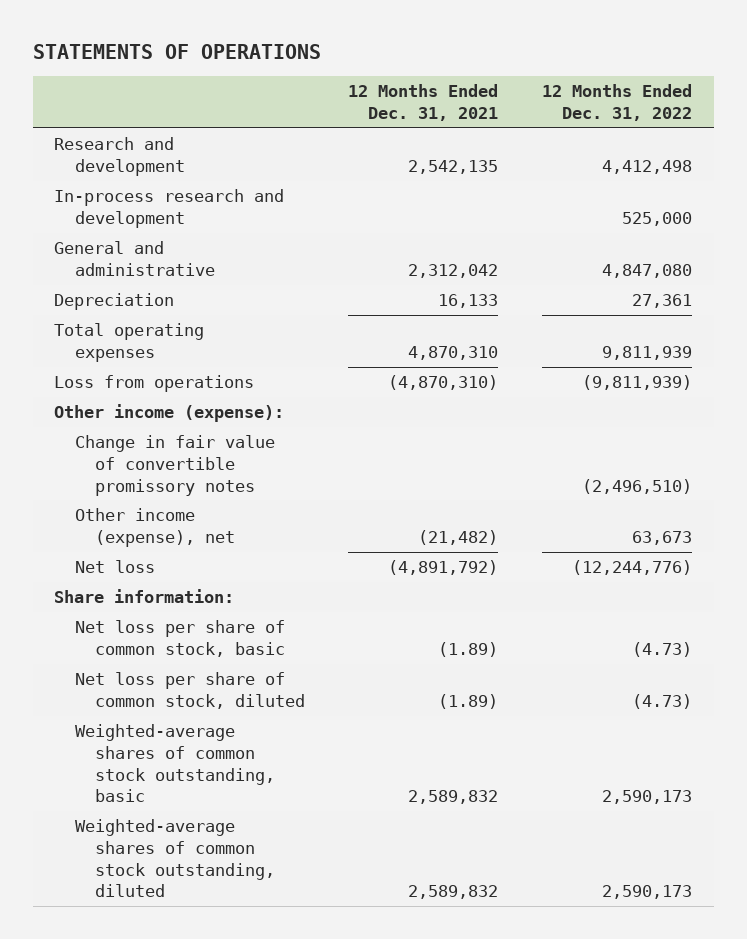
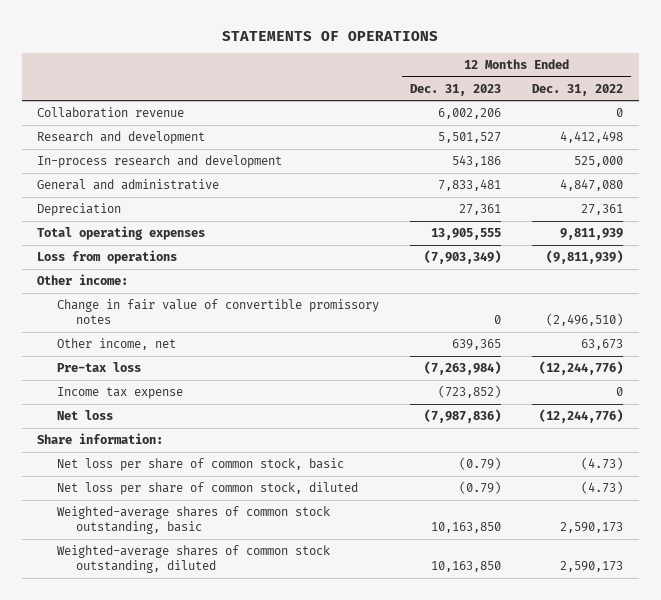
- | 12 Months Ended Dec. 31, 2021 | 12 Months Ended Dec. 31, 2022
+ | 12 Months Ended Dec. 31, 2023 | 12 Months Ended Dec. 31, 2022
+ Collaboration revenue | 6,002,206 | 0
- Other income (expense):
+ Other income:
- Other income (expense), net | (21,482) | 63,673
+ Other income, net | 639,365 | 63,673
+ Pre-tax loss | (7,263,984) | (12,244,776)
+ Income tax expense | (723,852) | 0

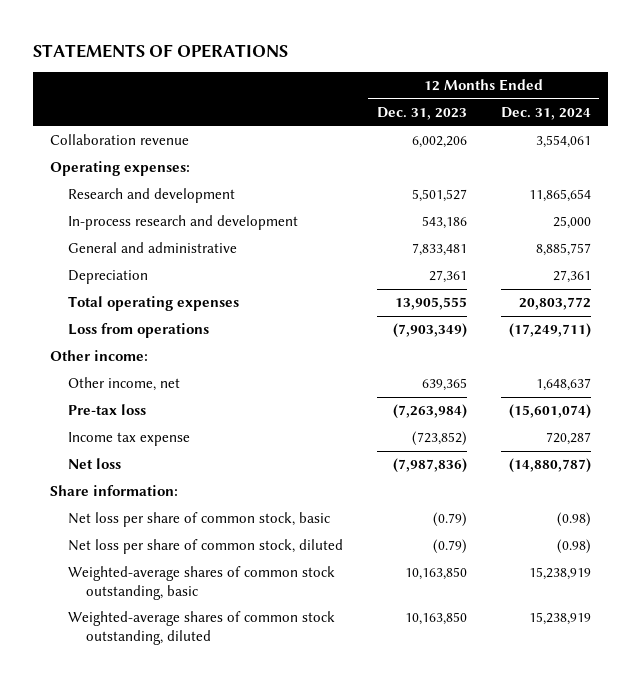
- | 12 Months Ended Dec. 31, 2023 | 12 Months Ended Dec. 31, 2022
+ | 12 Months Ended Dec. 31, 2023 | 12 Months Ended Dec. 31, 2024
+ Operating expenses:
- Change in fair value of convertible promissory notes | 0 | (2,496,510)

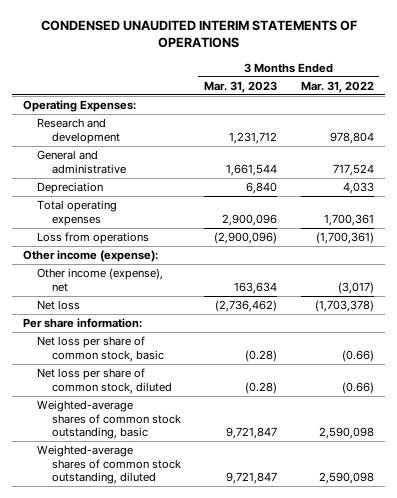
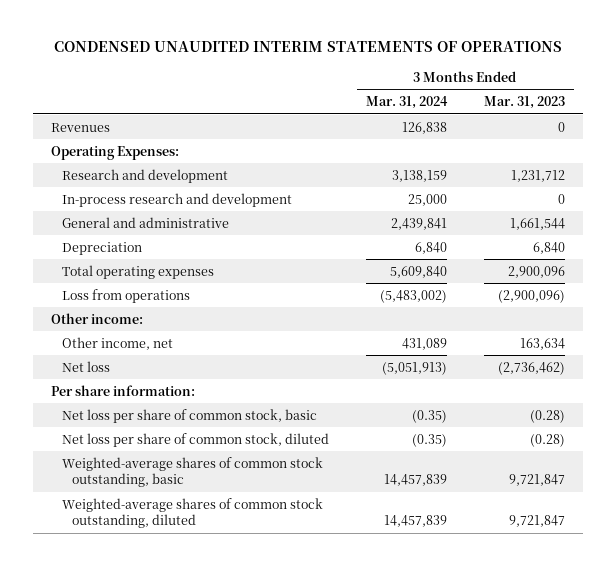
- | 3 Months Ended Mar. 31, 2023 | 3 Months Ended Mar. 31, 2022
+ | 3 Months Ended Mar. 31, 2024 | 3 Months Ended Mar. 31, 2023
+ Revenues | 126,838 | 0
+ In-process research and development | 25,000 | 0
- Other income (expense):
- Other income (expense), net | 163,634 | (3,017)
+ Other income:
+ Other income, net | 431,089 | 163,634

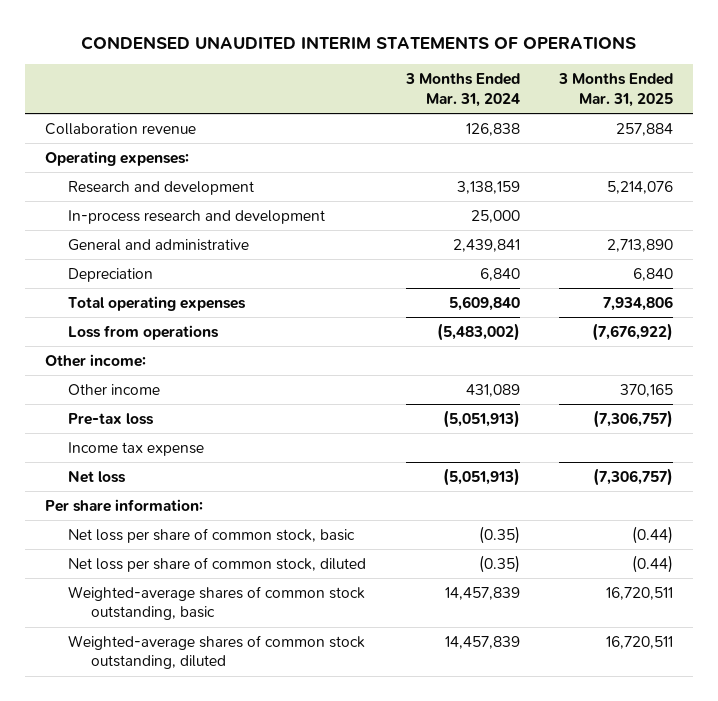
- | 3 Months Ended Mar. 31, 2024 | 3 Months Ended Mar. 31, 2023
+ | 3 Months Ended Mar. 31, 2024 | 3 Months Ended Mar. 31, 2025
- Revenues | 126,838 | 0
- Operating Expenses:
+ Collaboration revenue | 126,838 | 257,884
+ Operating expenses:
- Other income, net | 431,089 | 163,634
+ Other income | 431,089 | 370,165
+ Pre-tax loss | (5,051,913) | (7,306,757)
+ Income tax expense

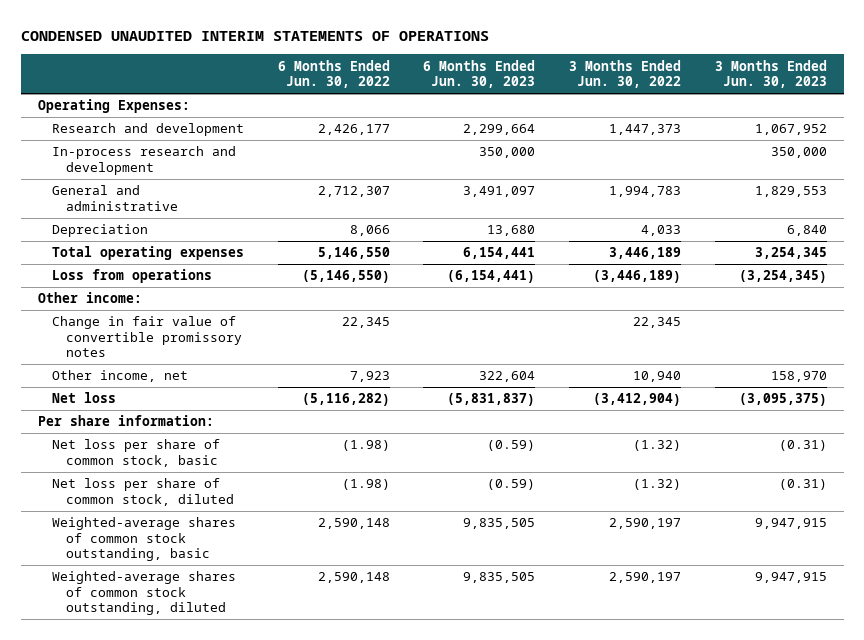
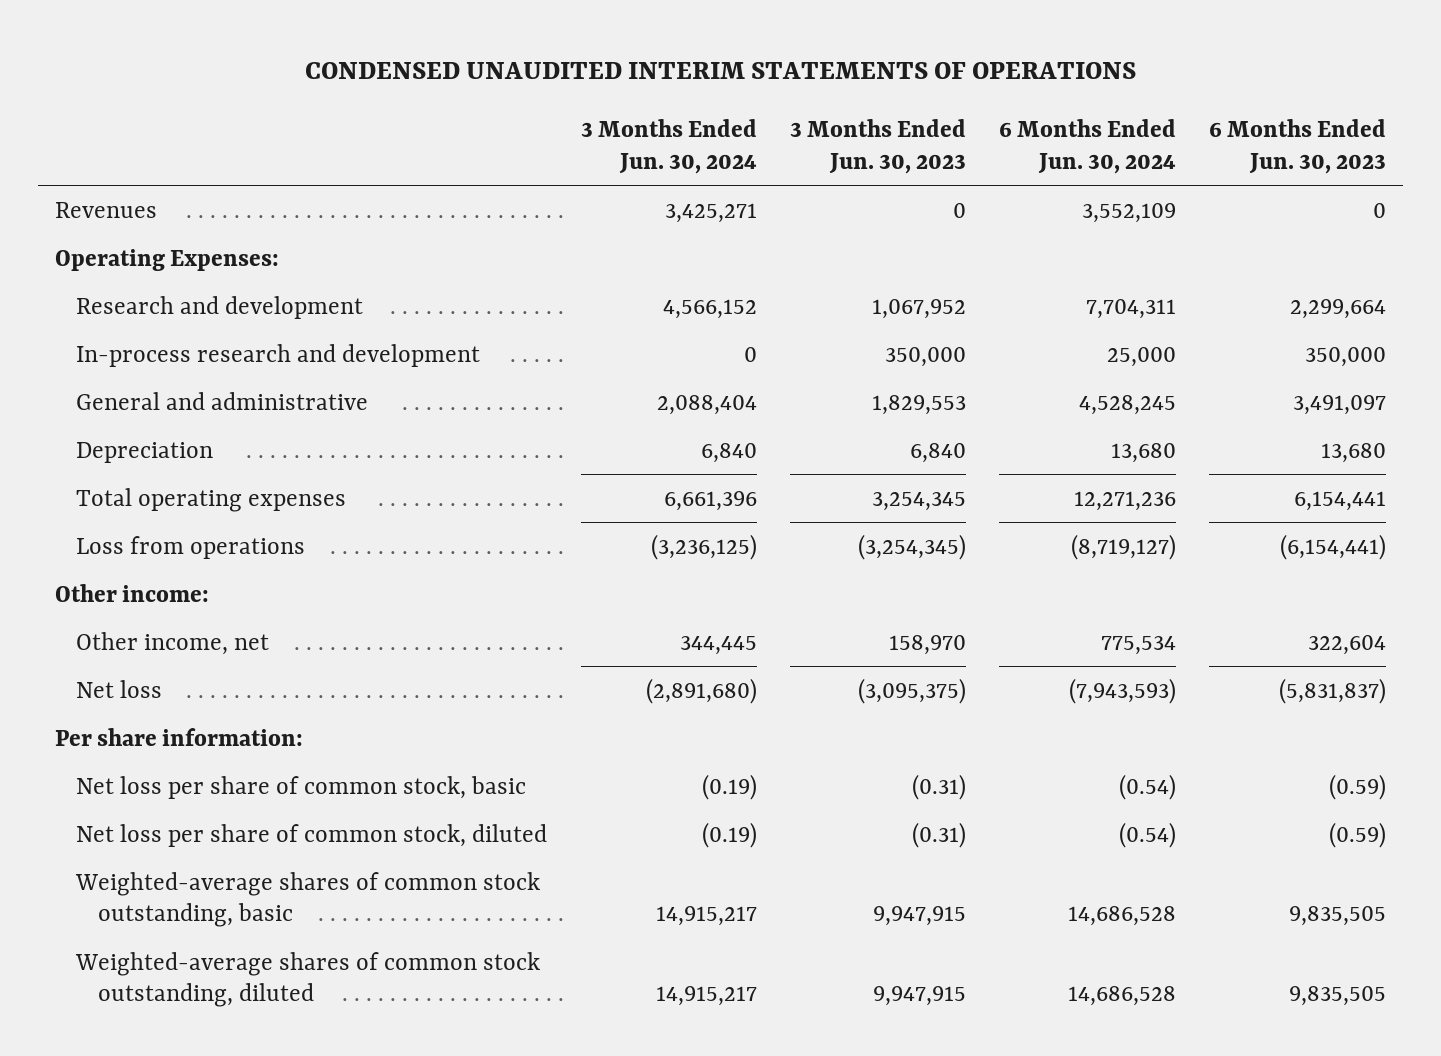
- | 6 Months Ended Jun. 30, 2022 | 6 Months Ended Jun. 30, 2023 | 3 Months Ended Jun. 30, 2022 | 3 Months Ended Jun. 30, 2023
+ | 3 Months Ended Jun. 30, 2024 | 3 Months Ended Jun. 30, 2023 | 6 Months Ended Jun. 30, 2024 | 6 Months Ended Jun. 30, 2023
+ Revenues | 3,425,271 | 0 | 3,552,109 | 0
- Change in fair value of convertible promissory notes | 22,345 | | 22,345 |

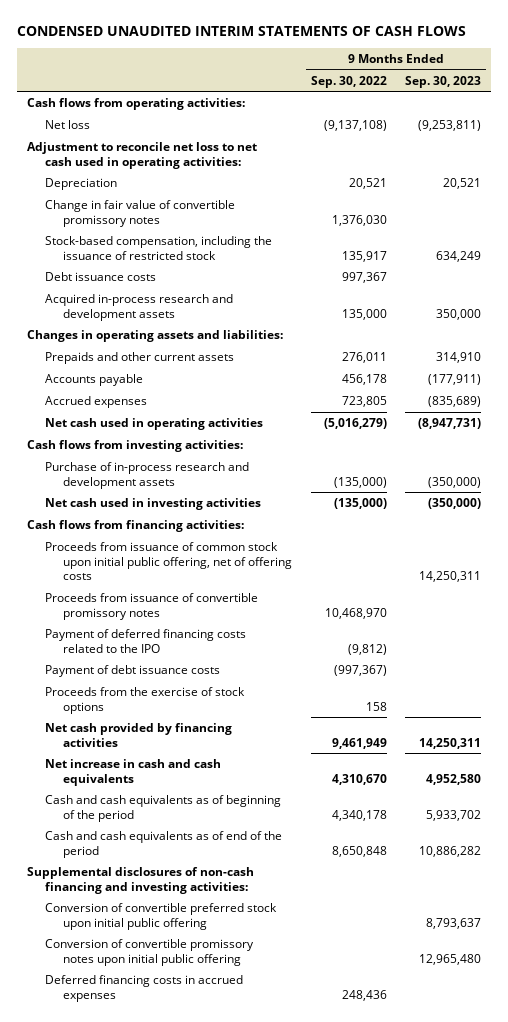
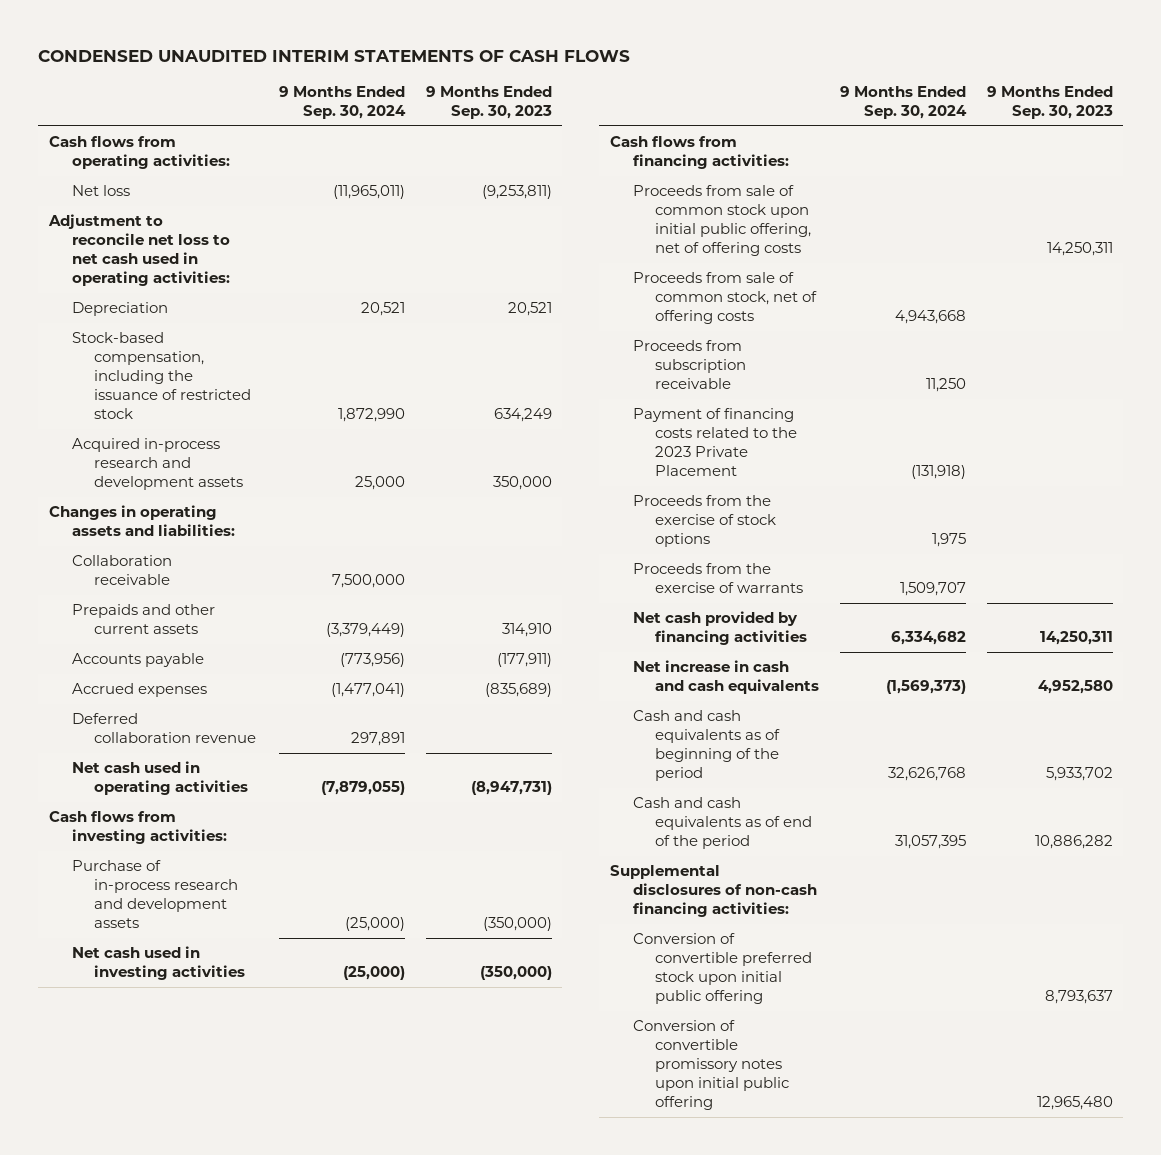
- | 9 Months Ended Sep. 30, 2022 | 9 Months Ended Sep. 30, 2023
+ | 9 Months Ended Sep. 30, 2024 | 9 Months Ended Sep. 30, 2023
- Change in fair value of convertible promissory notes | 1,376,030 |
- Debt issuance costs | 997,367 |
+ Collaboration receivable | 7,500,000 |
+ Deferred collaboration revenue | 297,891 |
- Proceeds from issuance of common stock upon initial public offering, net of offering costs | | 14,250,311
- Proceeds from issuance of convertible promissory notes | 10,468,970 |
- Payment of deferred financing costs related to the IPO | (9,812) |
- Payment of debt issuance costs | (997,367) |
+ Proceeds from sale of common stock upon initial public offering, net of offering costs | | 14,250,311
+ Proceeds from sale of common stock, net of offering costs | 4,943,668 |
+ Proceeds from subscription receivable | 11,250 |
+ Payment of financing costs related to the 2023 Private Placement | (131,918) |
+ Proceeds from the exercise of warrants | 1,509,707 |
- Supplemental disclosures of non-cash financing and investing activities:
+ Supplemental disclosures of non-cash financing activities:
- Deferred financing costs in accrued expenses | 248,436 |

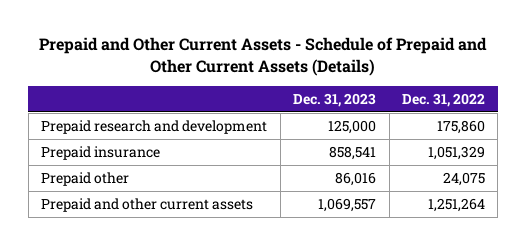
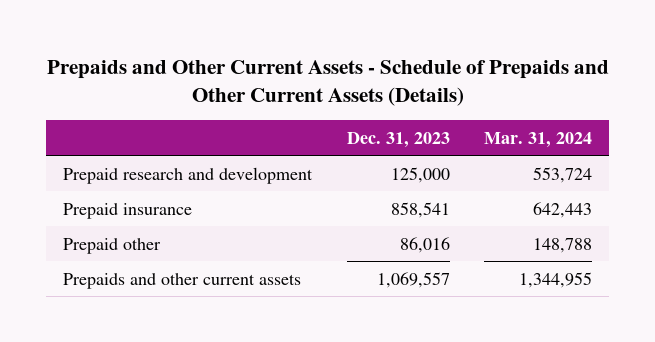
- Prepaid and Other Current Assets - Schedule of Prepaid and Other Current Assets (Details)
+ Prepaids and Other Current Assets - Schedule of Prepaids and Other Current Assets (Details)
- | Dec. 31, 2023 | Dec. 31, 2022
+ | Dec. 31, 2023 | Mar. 31, 2024
- Prepaid and other current assets | 1,069,557 | 1,251,264
+ Prepaids and other current assets | 1,069,557 | 1,344,955

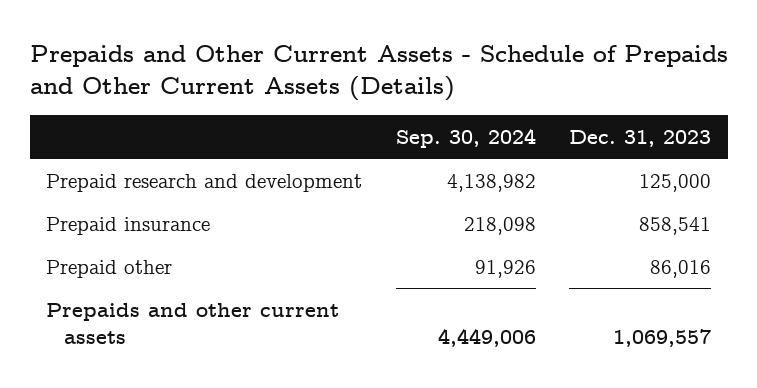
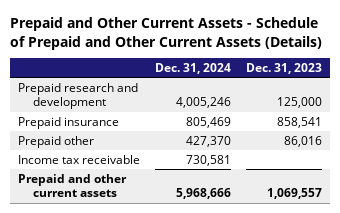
- Prepaids and Other Current Assets - Schedule of Prepaids and Other Current Assets (Details)
+ Prepaid and Other Current Assets - Schedule of Prepaid and Other Current Assets (Details)
- | Sep. 30, 2024 | Dec. 31, 2023
+ | Dec. 31, 2024 | Dec. 31, 2023
- Prepaids and other current assets | 4,449,006 | 1,069,557
+ Income tax receivable | 730,581 |
+ Prepaid and other current assets | 5,968,666 | 1,069,557

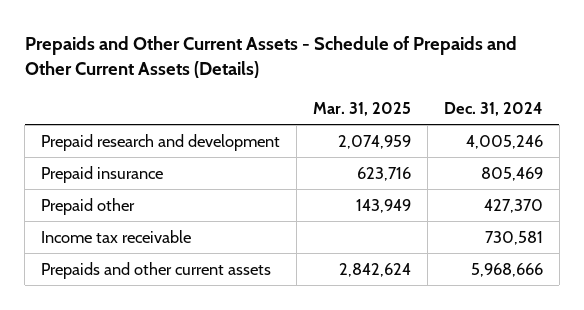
- Prepaid and Other Current Assets - Schedule of Prepaid and Other Current Assets (Details)
+ Prepaids and Other Current Assets - Schedule of Prepaids and Other Current Assets (Details)
- | Dec. 31, 2024 | Dec. 31, 2023
+ | Mar. 31, 2025 | Dec. 31, 2024
- Prepaid and other current assets | 5,968,666 | 1,069,557
+ Prepaids and other current assets | 2,842,624 | 5,968,666

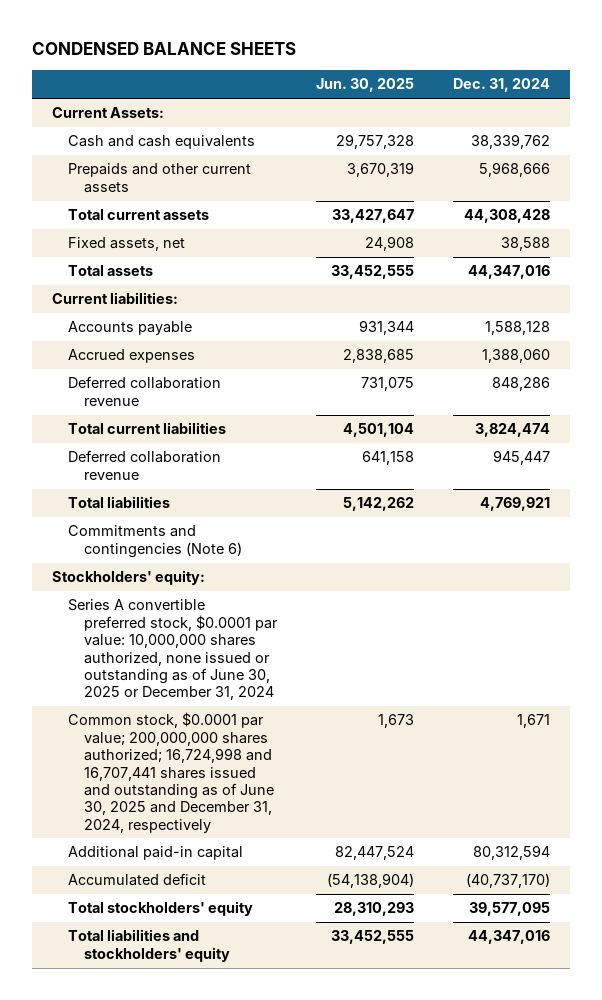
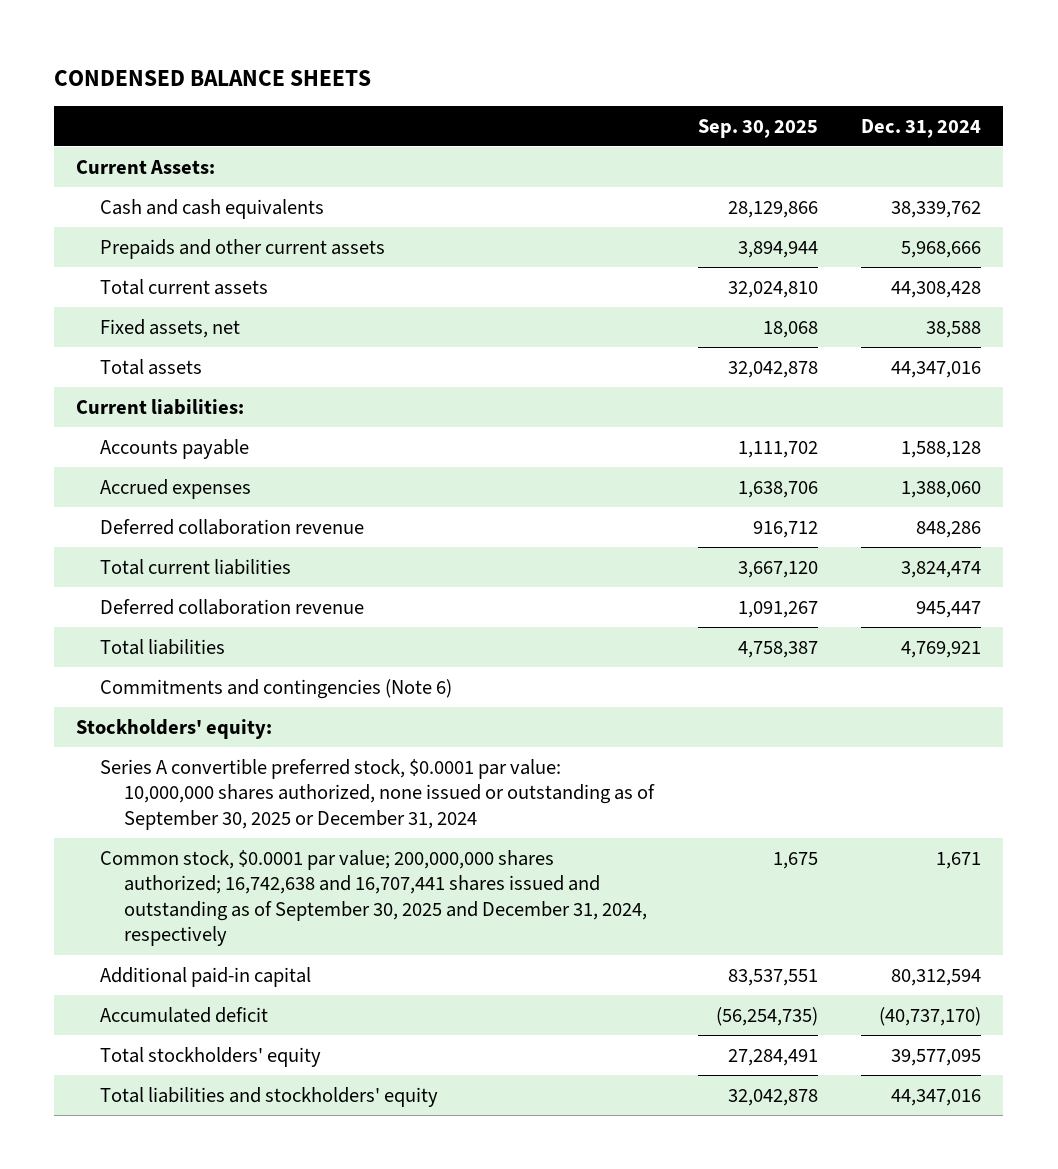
- | Jun. 30, 2025 | Dec. 31, 2024
+ | Sep. 30, 2025 | Dec. 31, 2024
- Series A convertible preferred stock, $0.0001 par value: 10,000,000 shares authorized, none issued or outstanding as of June 30, 2025 or December 31, 2024
- Common stock, $0.0001 par value; 200,000,000 shares authorized; 16,724,998 and 16,707,441 shares issued and outstanding as of June 30, 2025 and December 31, 2024, respectively | 1,673 | 1,671
+ Series A convertible preferred stock, $0.0001 par value: 10,000,000 shares authorized, none issued or outstanding as of September 30, 2025 or December 31, 2024
+ Common stock, $0.0001 par value; 200,000,000 shares authorized; 16,742,638 and 16,707,441 shares issued and outstanding as of September 30, 2025 and December 31, 2024, respectively | 1,675 | 1,671

